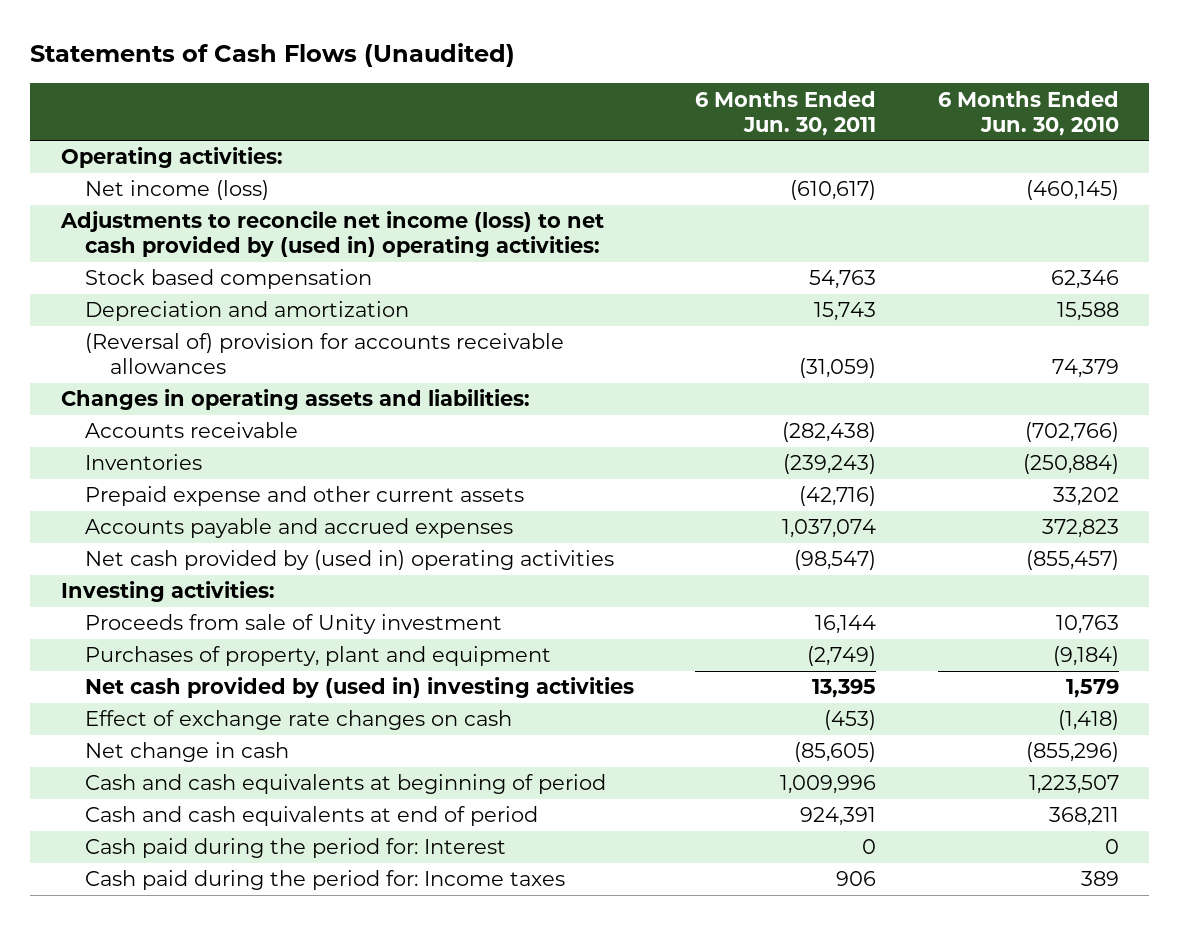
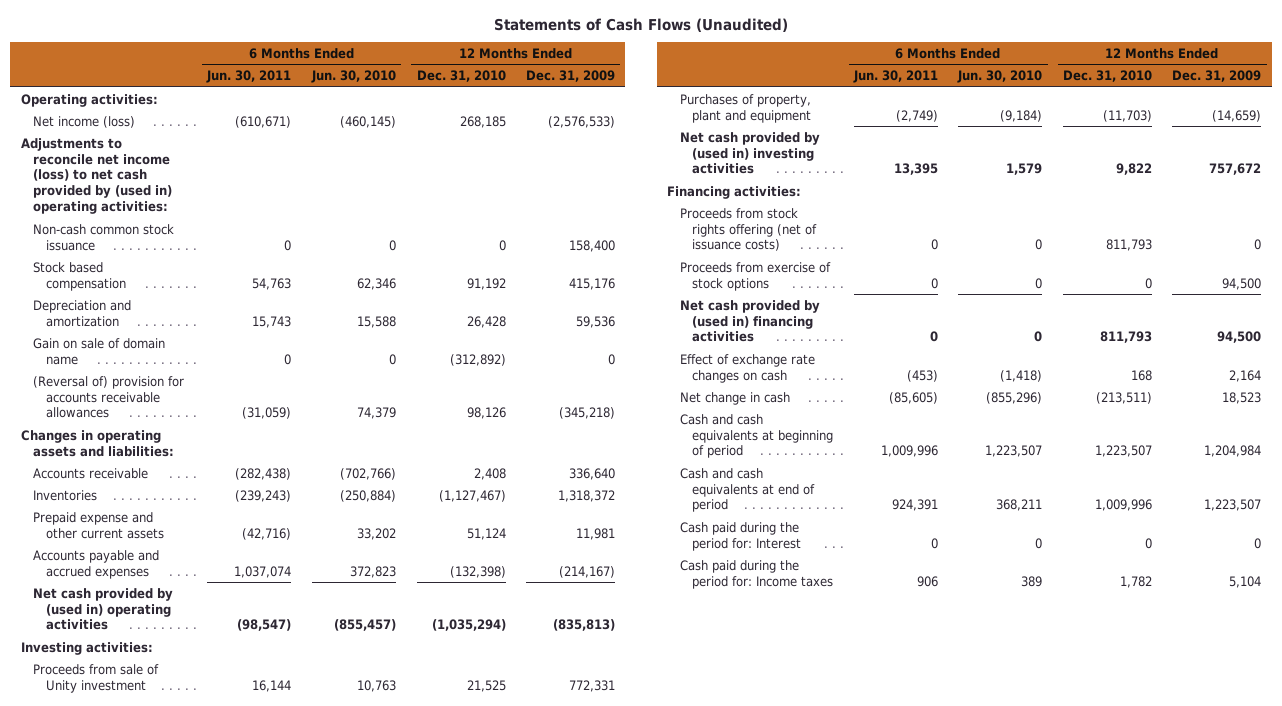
- | 6 Months Ended Jun. 30, 2011 | 6 Months Ended Jun. 30, 2010
+ | 6 Months Ended Jun. 30, 2011 | 6 Months Ended Jun. 30, 2010 | 12 Months Ended Dec. 31, 2010 | 12 Months Ended Dec. 31, 2009
- Net income (loss) | (610,617) | (460,145)
+ Net income (loss) | (610,671) | (460,145) | 268,185 | (2,576,533)
+ Non-cash common stock issuance | 0 | 0 | 0 | 158,400
+ Gain on sale of domain name | 0 | 0 | (312,892) | 0
+ Financing activities:
+ Proceeds from stock rights offering (net of issuance costs) | 0 | 0 | 811,793 | 0
+ Proceeds from exercise of stock options | 0 | 0 | 0 | 94,500
+ Net cash provided by (used in) financing activities | 0 | 0 | 811,793 | 94,500

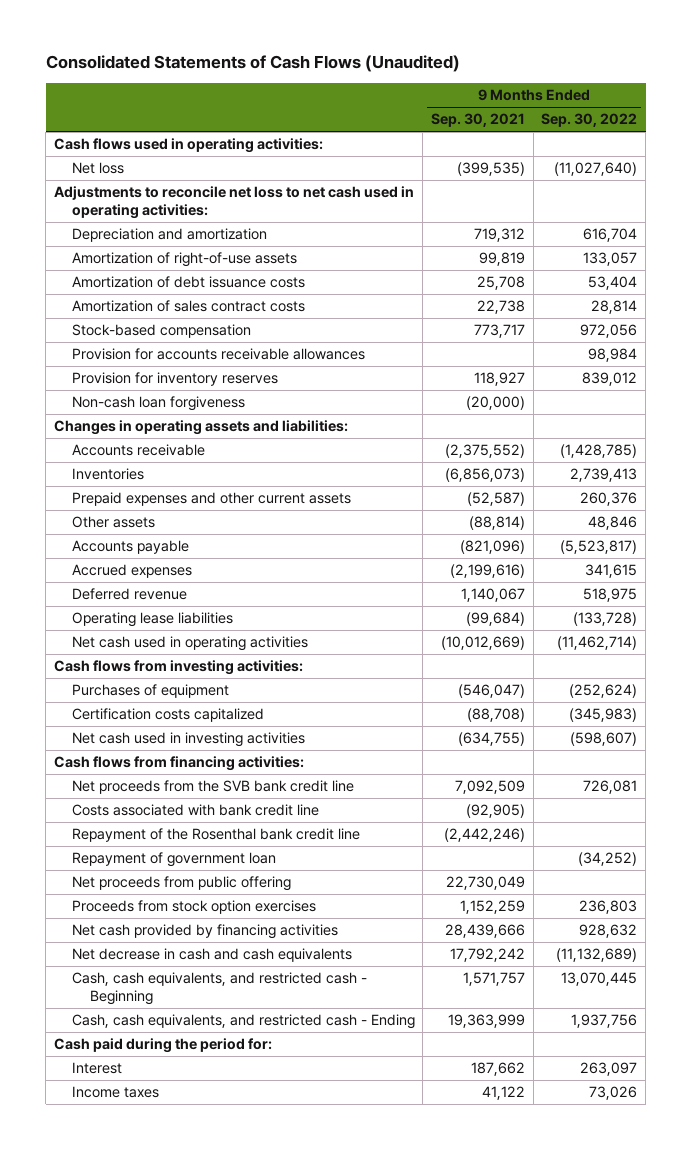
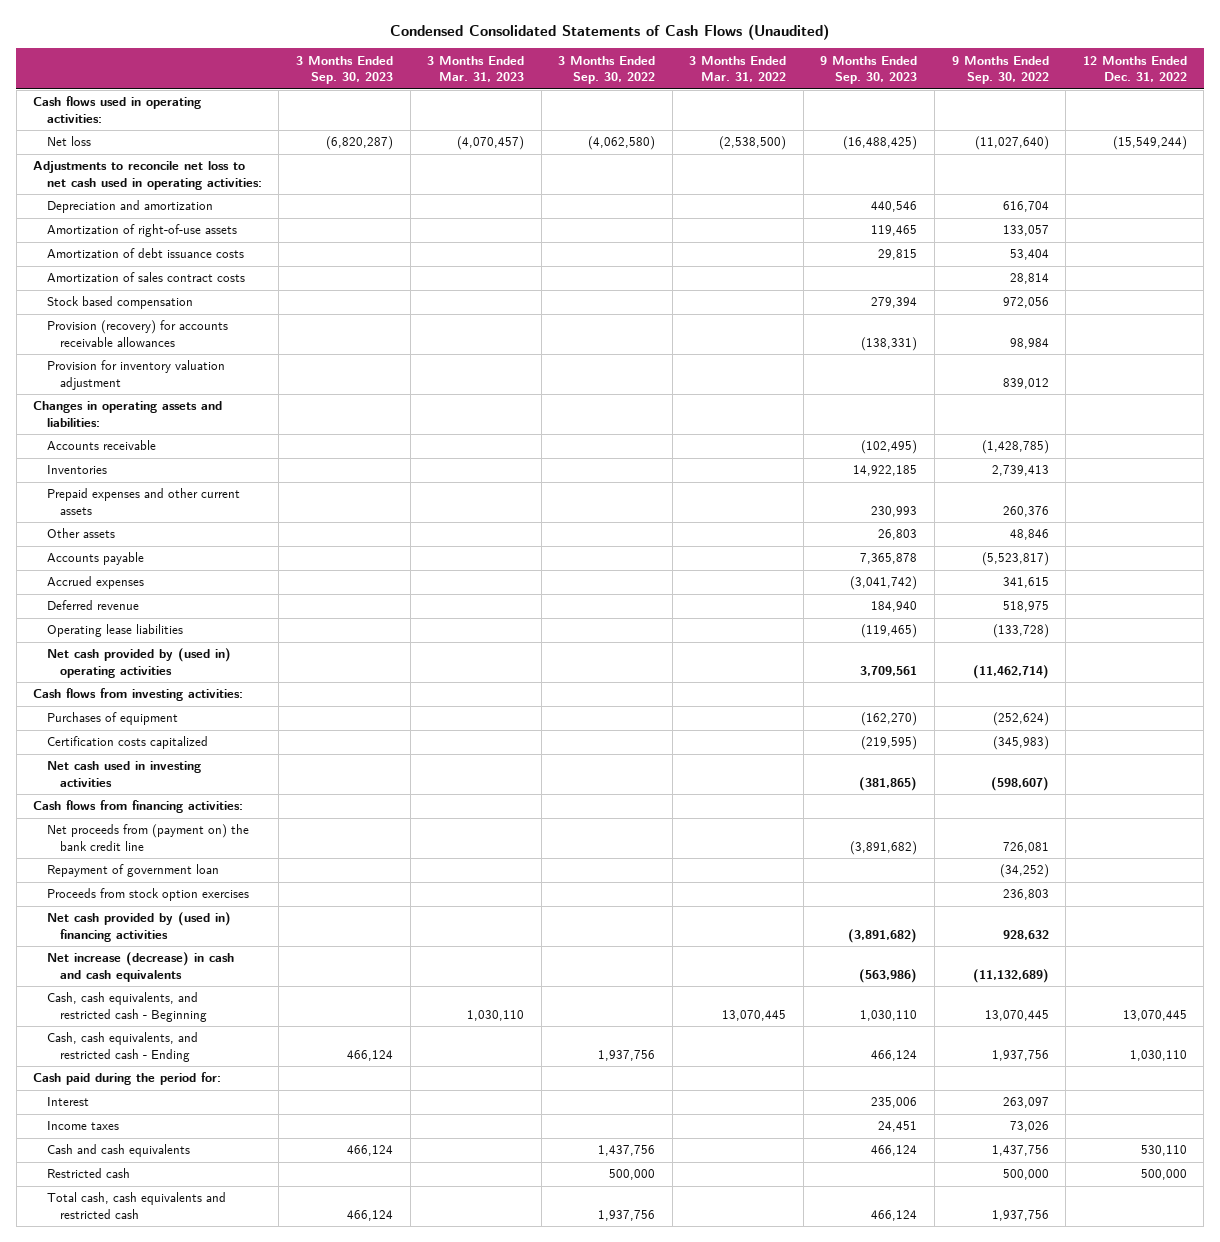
- Consolidated Statements of Cash Flows (Unaudited)
+ Condensed Consolidated Statements of Cash Flows (Unaudited)
- | 9 Months Ended Sep. 30, 2021 | 9 Months Ended Sep. 30, 2022
+ | 3 Months Ended Sep. 30, 2023 | 3 Months Ended Mar. 31, 2023 | 3 Months Ended Sep. 30, 2022 | 3 Months Ended Mar. 31, 2022 | 9 Months Ended Sep. 30, 2023 | 9 Months Ended Sep. 30, 2022 | 12 Months Ended Dec. 31, 2022
- Stock-based compensation | 773,717 | 972,056
- Provision for accounts receivable allowances | | 98,984
- Provision for inventory reserves | 118,927 | 839,012
- Non-cash loan forgiveness | (20,000) |
+ Stock based compensation | | | | | 279,394 | 972,056 |
+ Provision (recovery) for accounts receivable allowances | | | | | (138,331) | 98,984 |
+ Provision for inventory valuation adjustment | | | | | | 839,012 |
- Net cash used in operating activities | (10,012,669) | (11,462,714)
+ Net cash provided by (used in) operating activities | | | | | 3,709,561 | (11,462,714) |
- Net proceeds from the SVB bank credit line | 7,092,509 | 726,081
- Costs associated with bank credit line | (92,905) |
- Repayment of the Rosenthal bank credit line | (2,442,246) |
+ Net proceeds from (payment on) the bank credit line | | | | | (3,891,682) | 726,081 |
- Net proceeds from public offering | 22,730,049 |
- Net cash provided by financing activities | 28,439,666 | 928,632
- Net decrease in cash and cash equivalents | 17,792,242 | (11,132,689)
+ Net cash provided by (used in) financing activities | | | | | (3,891,682) | 928,632 |
+ Net increase (decrease) in cash and cash equivalents | | | | | (563,986) | (11,132,689) |
+ Cash and cash equivalents | 466,124 | | 1,437,756 | | 466,124 | 1,437,756 | 530,110
+ Restricted cash | | | 500,000 | | | 500,000 | 500,000
+ Total cash, cash equivalents and restricted cash | 466,124 | | 1,937,756 | | 466,124 | 1,937,756 |

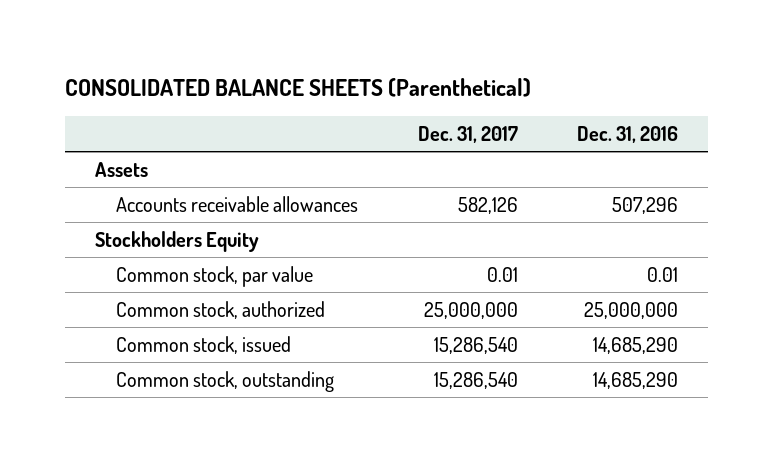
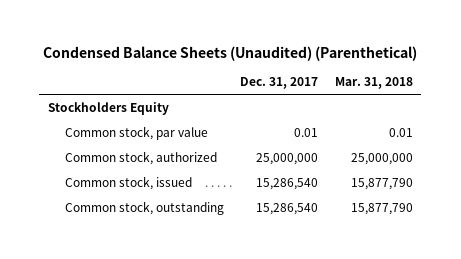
- CONSOLIDATED BALANCE SHEETS (Parenthetical)
+ Condensed Balance Sheets (Unaudited) (Parenthetical)
- | Dec. 31, 2017 | Dec. 31, 2016
+ | Dec. 31, 2017 | Mar. 31, 2018
- Assets
- Accounts receivable allowances | 582,126 | 507,296

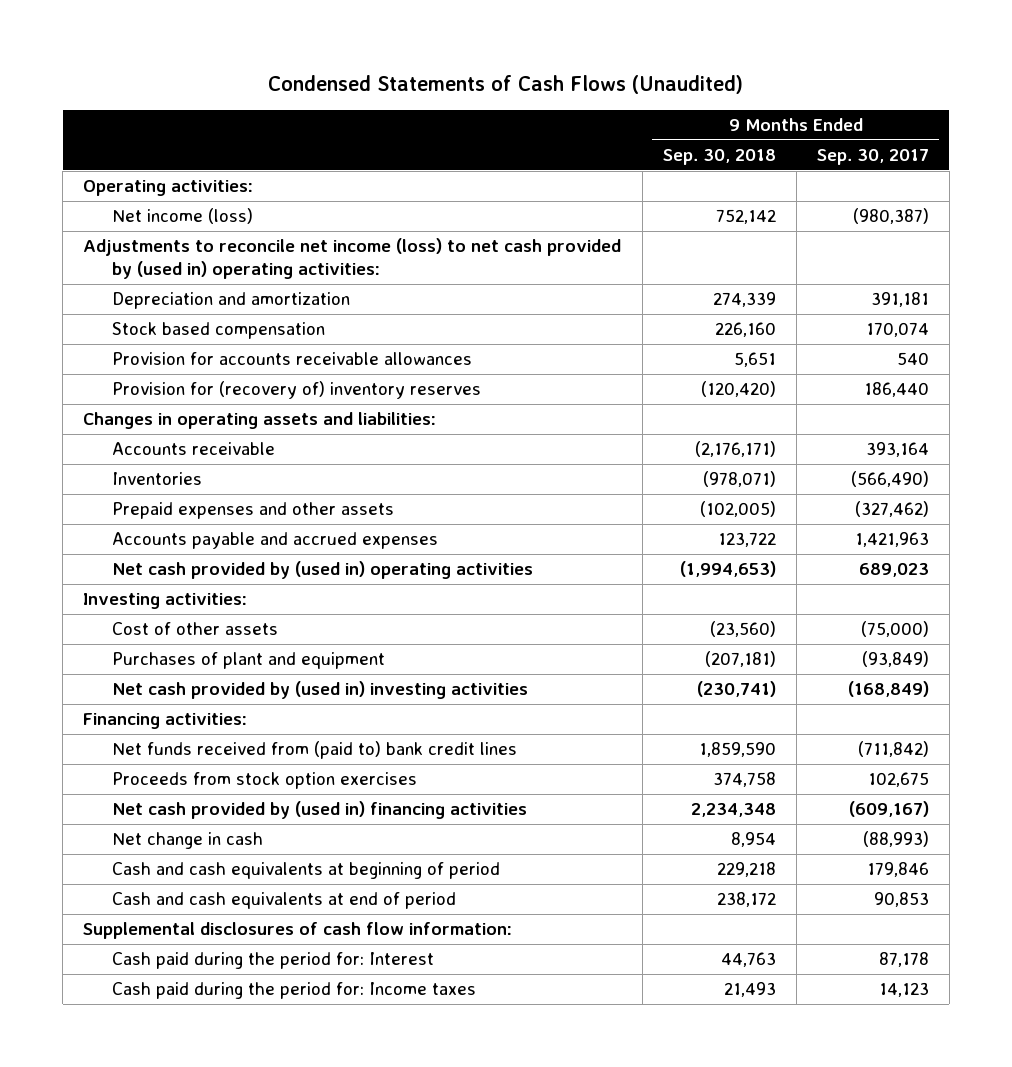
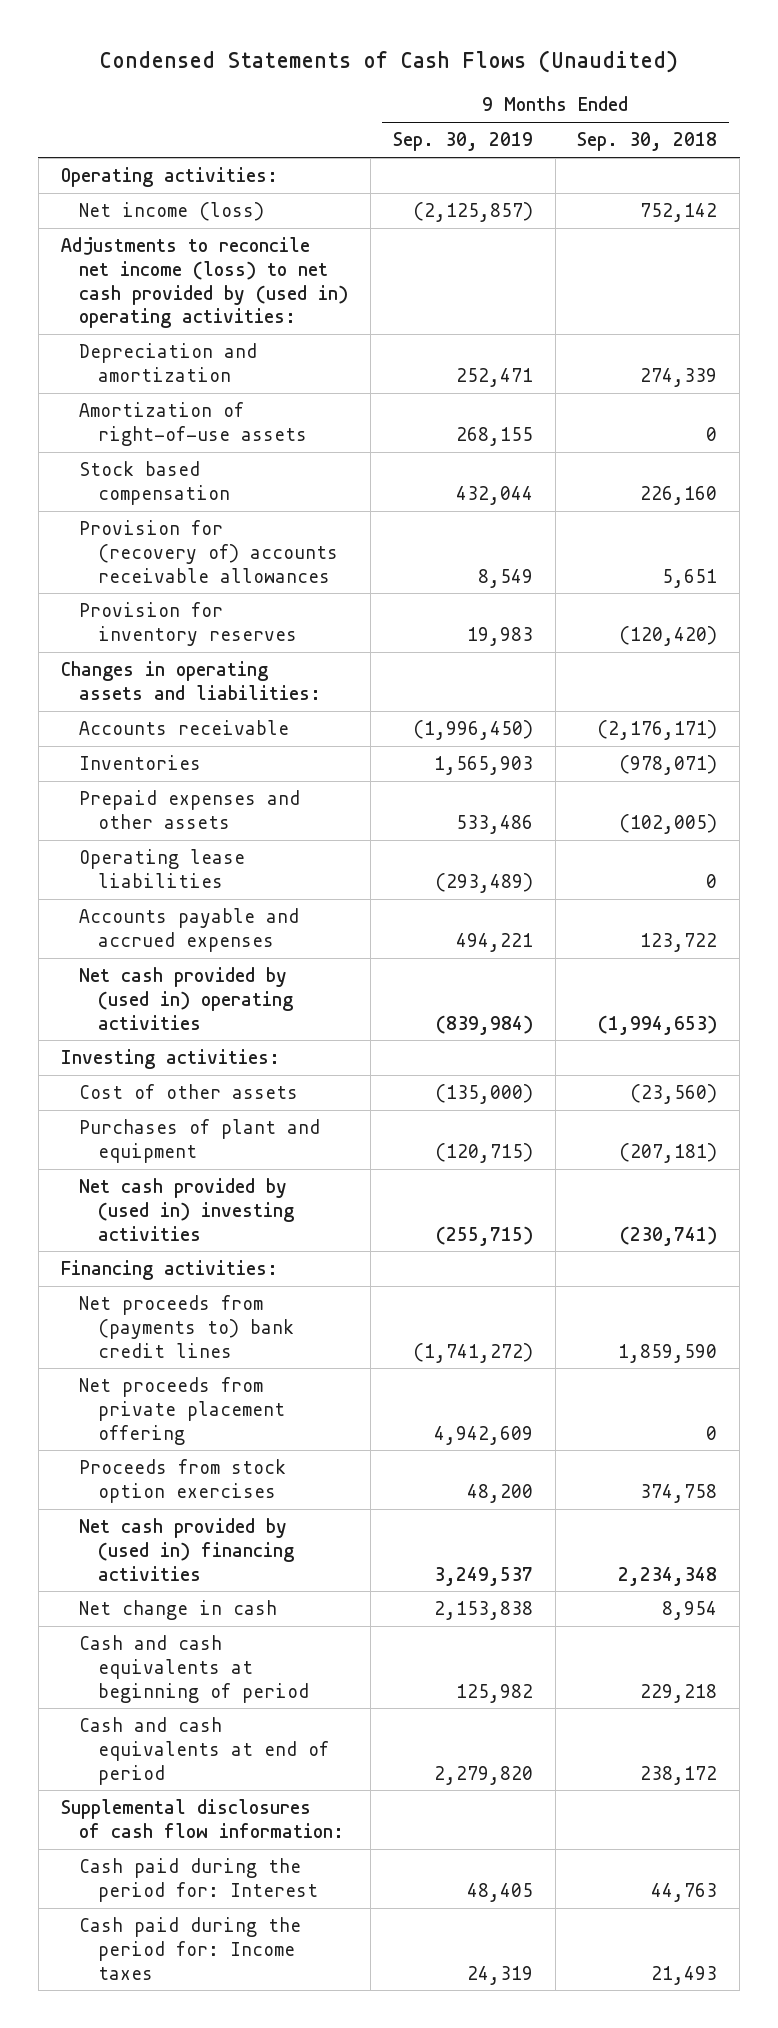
- | 9 Months Ended Sep. 30, 2018 | 9 Months Ended Sep. 30, 2017
+ | 9 Months Ended Sep. 30, 2019 | 9 Months Ended Sep. 30, 2018
+ Amortization of right-of-use assets | 268,155 | 0
- Provision for accounts receivable allowances | 5,651 | 540
- Provision for (recovery of) inventory reserves | (120,420) | 186,440
+ Provision for (recovery of) accounts receivable allowances | 8,549 | 5,651
+ Provision for inventory reserves | 19,983 | (120,420)
+ Operating lease liabilities | (293,489) | 0
- Net funds received from (paid to) bank credit lines | 1,859,590 | (711,842)
+ Net proceeds from (payments to) bank credit lines | (1,741,272) | 1,859,590
+ Net proceeds from private placement offering | 4,942,609 | 0

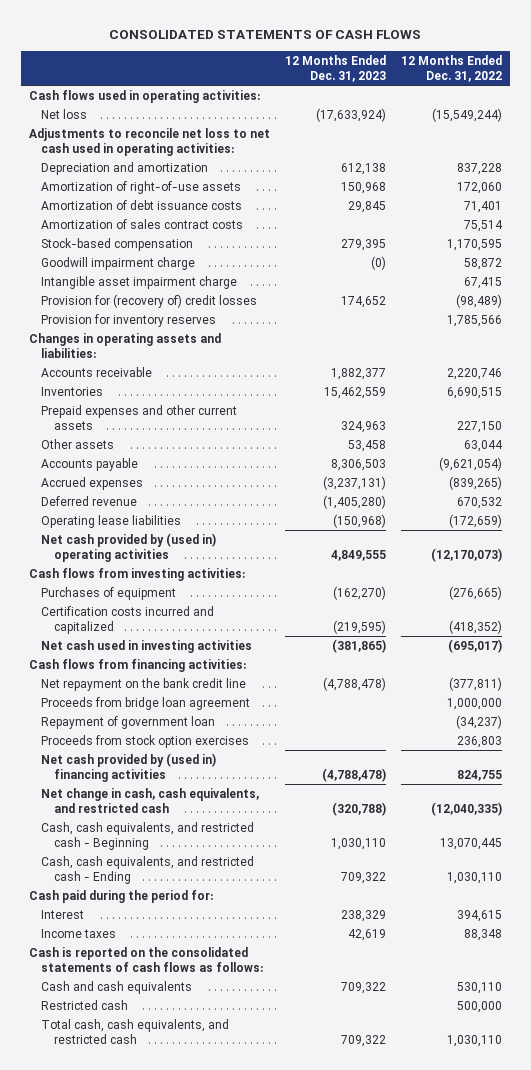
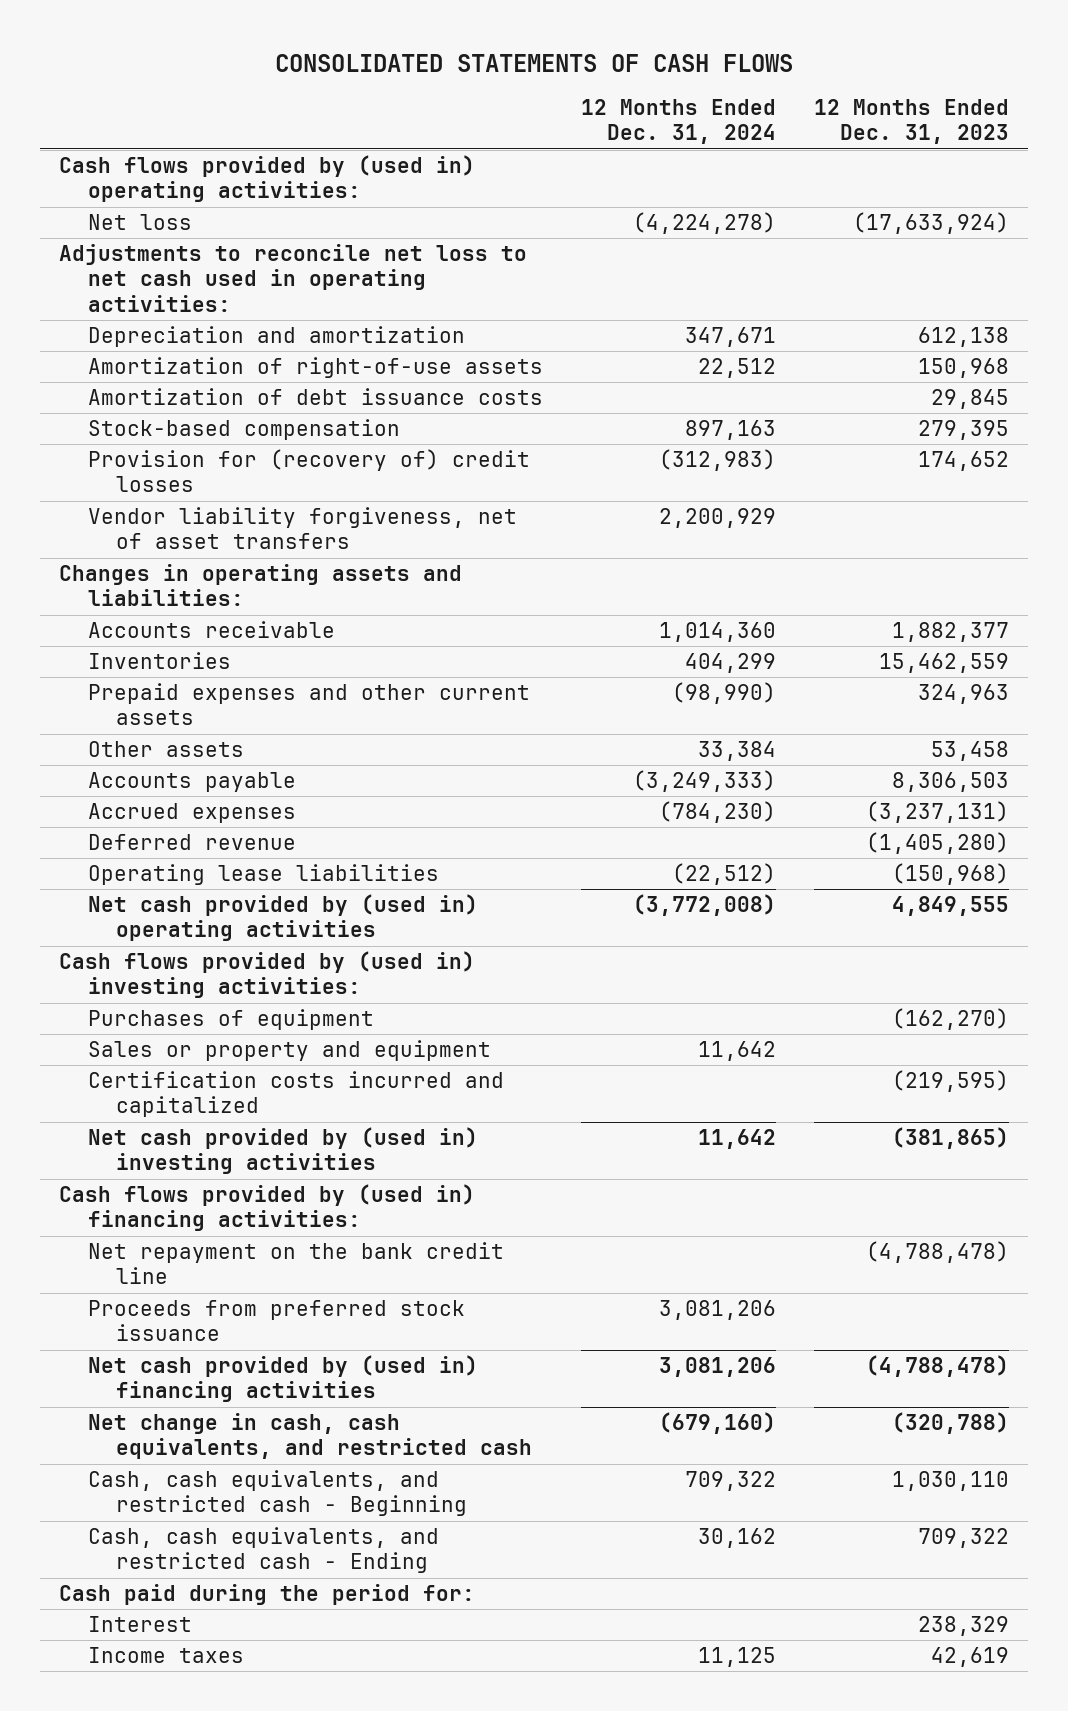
- | 12 Months Ended Dec. 31, 2023 | 12 Months Ended Dec. 31, 2022
+ | 12 Months Ended Dec. 31, 2024 | 12 Months Ended Dec. 31, 2023
- Cash flows used in operating activities:
+ Cash flows provided by (used in) operating activities:
- Amortization of sales contract costs | | 75,514
- Goodwill impairment charge | (0) | 58,872
- Intangible asset impairment charge | | 67,415
- Provision for inventory reserves | | 1,785,566
+ Vendor liability forgiveness, net of asset transfers | 2,200,929 |
- Cash flows from investing activities:
+ Cash flows provided by (used in) investing activities:
+ Sales or property and equipment | 11,642 |
- Net cash used in investing activities | (381,865) | (695,017)
- Cash flows from financing activities:
+ Net cash provided by (used in) investing activities | 11,642 | (381,865)
+ Cash flows provided by (used in) financing activities:
- Proceeds from bridge loan agreement | | 1,000,000
- Repayment of government loan | | (34,237)
- Proceeds from stock option exercises | | 236,803
+ Proceeds from preferred stock issuance | 3,081,206 |
- Cash is reported on the consolidated statements of cash flows as follows:
- Cash and cash equivalents | 709,322 | 530,110
- Restricted cash | | 500,000
- Total cash, cash equivalents, and restricted cash | 709,322 | 1,030,110

